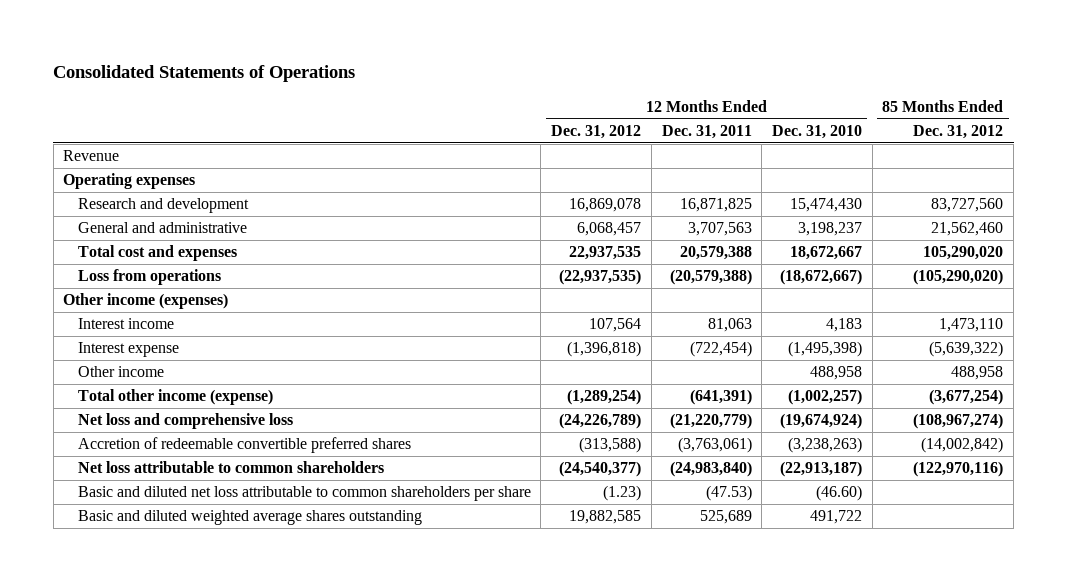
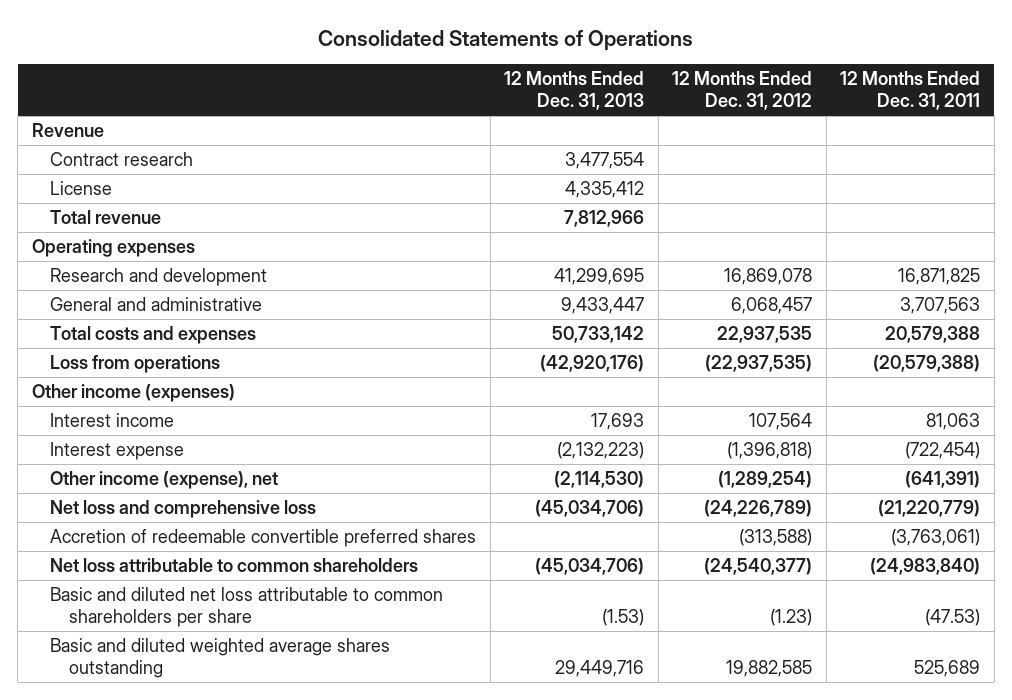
- | 12 Months Ended Dec. 31, 2012 | 12 Months Ended Dec. 31, 2011 | 12 Months Ended Dec. 31, 2010 | 85 Months Ended Dec. 31, 2012
+ | 12 Months Ended Dec. 31, 2013 | 12 Months Ended Dec. 31, 2012 | 12 Months Ended Dec. 31, 2011
+ Contract research | 3,477,554 | |
+ License | 4,335,412 | |
+ Total revenue | 7,812,966 | |
- Total cost and expenses | 22,937,535 | 20,579,388 | 18,672,667 | 105,290,020
+ Total costs and expenses | 50,733,142 | 22,937,535 | 20,579,388
- Other income | | | 488,958 | 488,958
- Total other income (expense) | (1,289,254) | (641,391) | (1,002,257) | (3,677,254)
+ Other income (expense), net | (2,114,530) | (1,289,254) | (641,391)

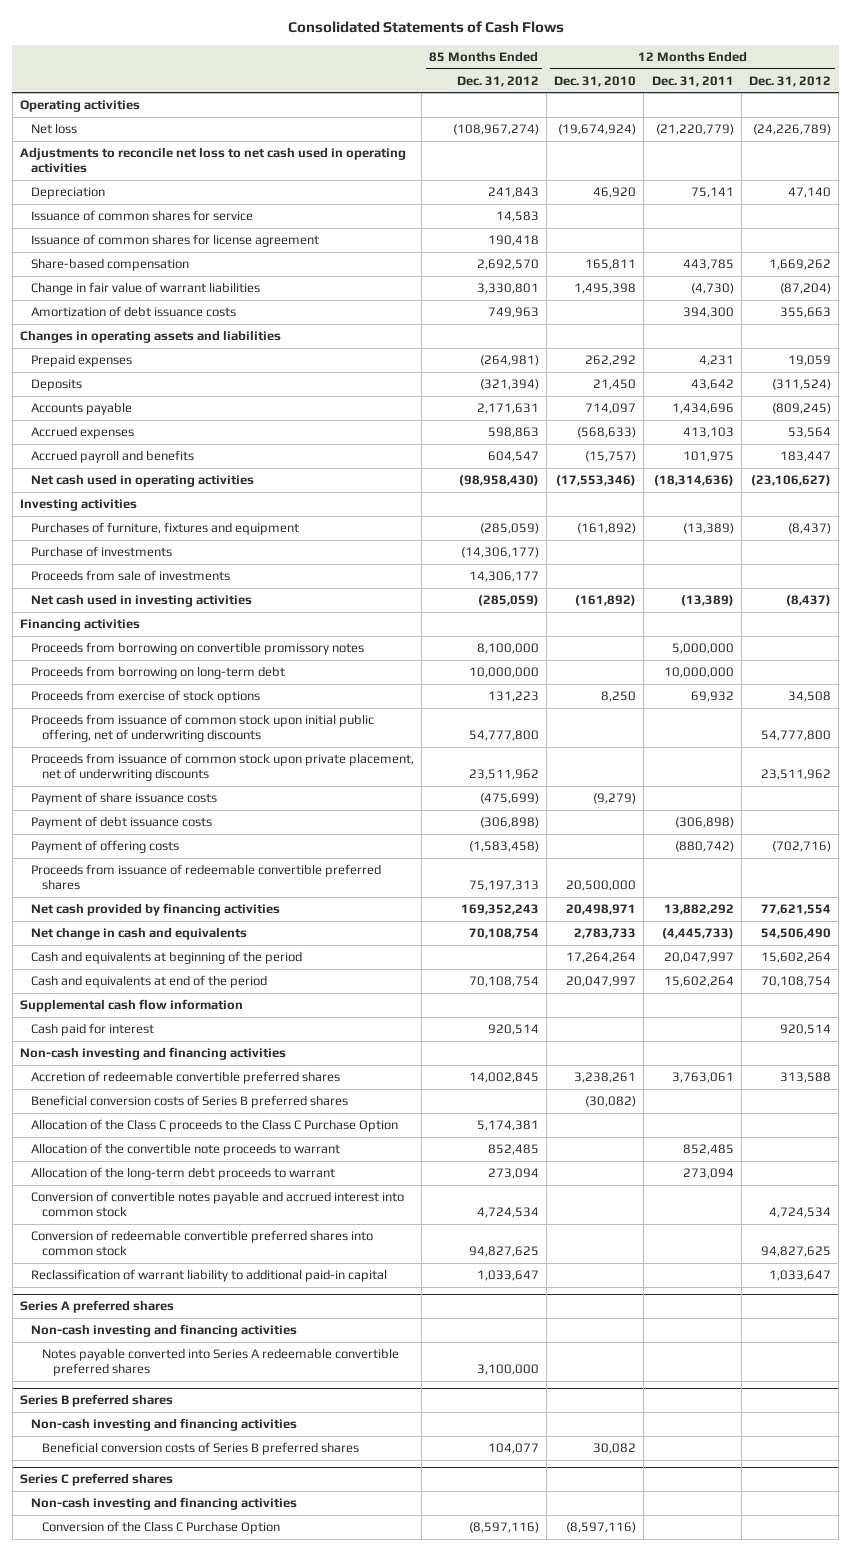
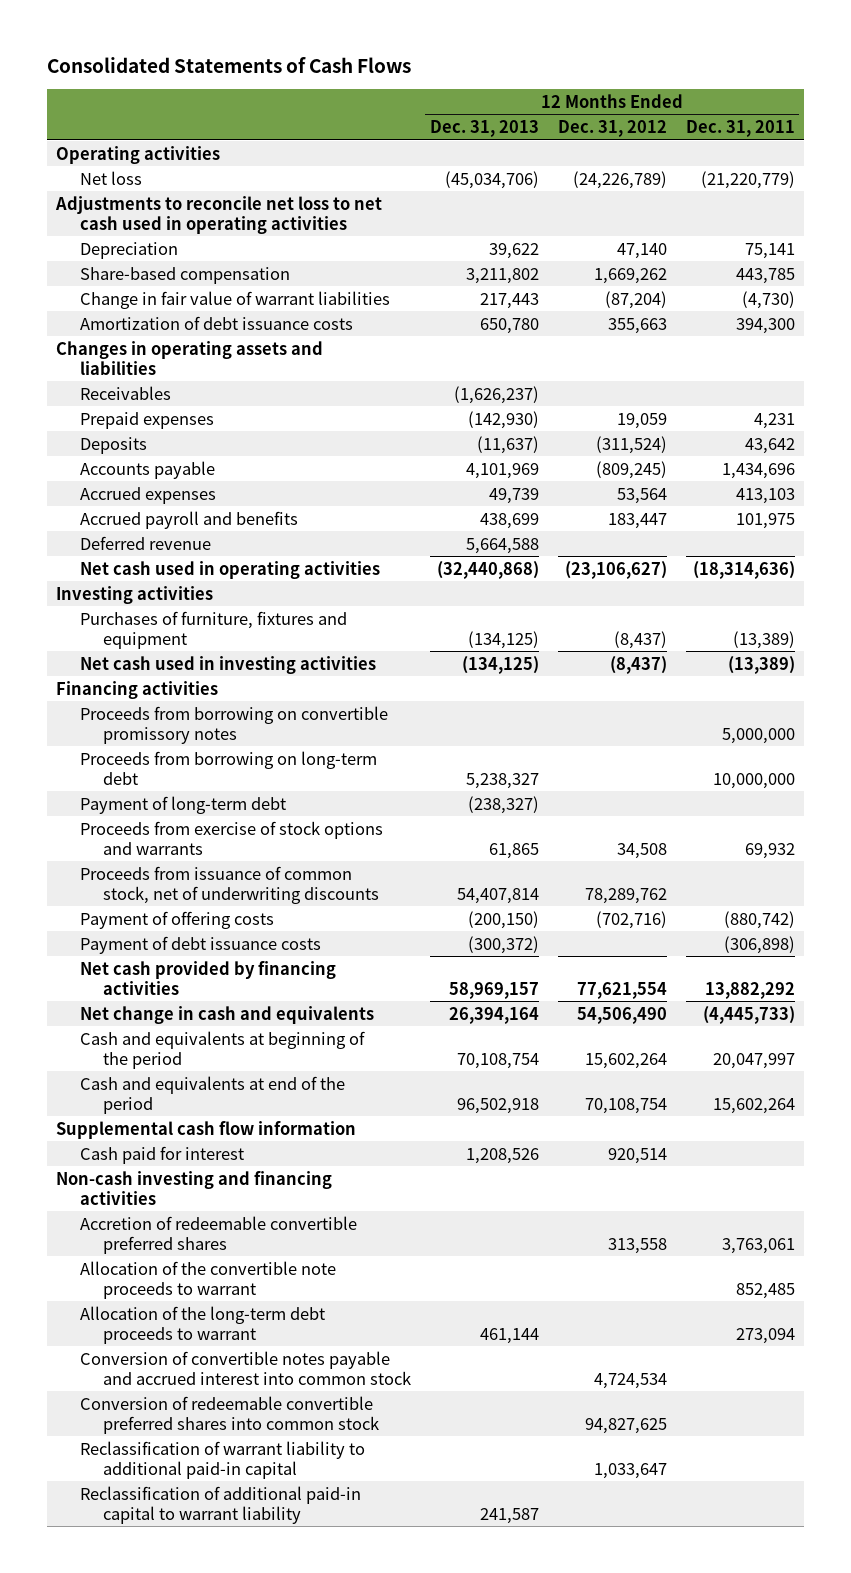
- | 85 Months Ended Dec. 31, 2012 | 12 Months Ended Dec. 31, 2010 | 12 Months Ended Dec. 31, 2011 | 12 Months Ended Dec. 31, 2012
+ | 12 Months Ended Dec. 31, 2013 | 12 Months Ended Dec. 31, 2012 | 12 Months Ended Dec. 31, 2011
- Issuance of common shares for service | 14,583 | | |
- Issuance of common shares for license agreement | 190,418 | | |
+ Receivables | (1,626,237) | |
+ Deferred revenue | 5,664,588 | |
- Purchase of investments | (14,306,177) | | |
- Proceeds from sale of investments | 14,306,177 | | |
- Proceeds from exercise of stock options | 131,223 | 8,250 | 69,932 | 34,508
- Proceeds from issuance of common stock upon initial public offering, net of underwriting discounts | 54,777,800 | | | 54,777,800
- Proceeds from issuance of common stock upon private placement, net of underwriting discounts | 23,511,962 | | | 23,511,962
- Payment of share issuance costs | (475,699) | (9,279) | |
+ Payment of long-term debt | (238,327) | |
+ Proceeds from exercise of stock options and warrants | 61,865 | 34,508 | 69,932
+ Proceeds from issuance of common stock, net of underwriting discounts | 54,407,814 | 78,289,762 |
- Proceeds from issuance of redeemable convertible preferred shares | 75,197,313 | 20,500,000 | |
moved down: Payment of debt issuance costs | (300,372) | | (306,898)
- Accretion of redeemable convertible preferred shares | 14,002,845 | 3,238,261 | 3,763,061 | 313,588
- Beneficial conversion costs of Series B preferred shares | | (30,082) | |
- Allocation of the Class C proceeds to the Class C Purchase Option | 5,174,381 | | |
+ Accretion of redeemable convertible preferred shares | | 313,558 | 3,763,061
- Series A preferred shares
- Non-cash investing and financing activities
- Notes payable converted into Series A redeemable convertible preferred shares | 3,100,000 | | |
- Series B preferred shares
- Non-cash investing and financing activities
- Beneficial conversion costs of Series B preferred shares | 104,077 | 30,082 | |
- Series C preferred shares
- Non-cash investing and financing activities
- Conversion of the Class C Purchase Option | (8,597,116) | (8,597,116) | |
+ Reclassification of additional paid-in capital to warrant liability | 241,587 | |

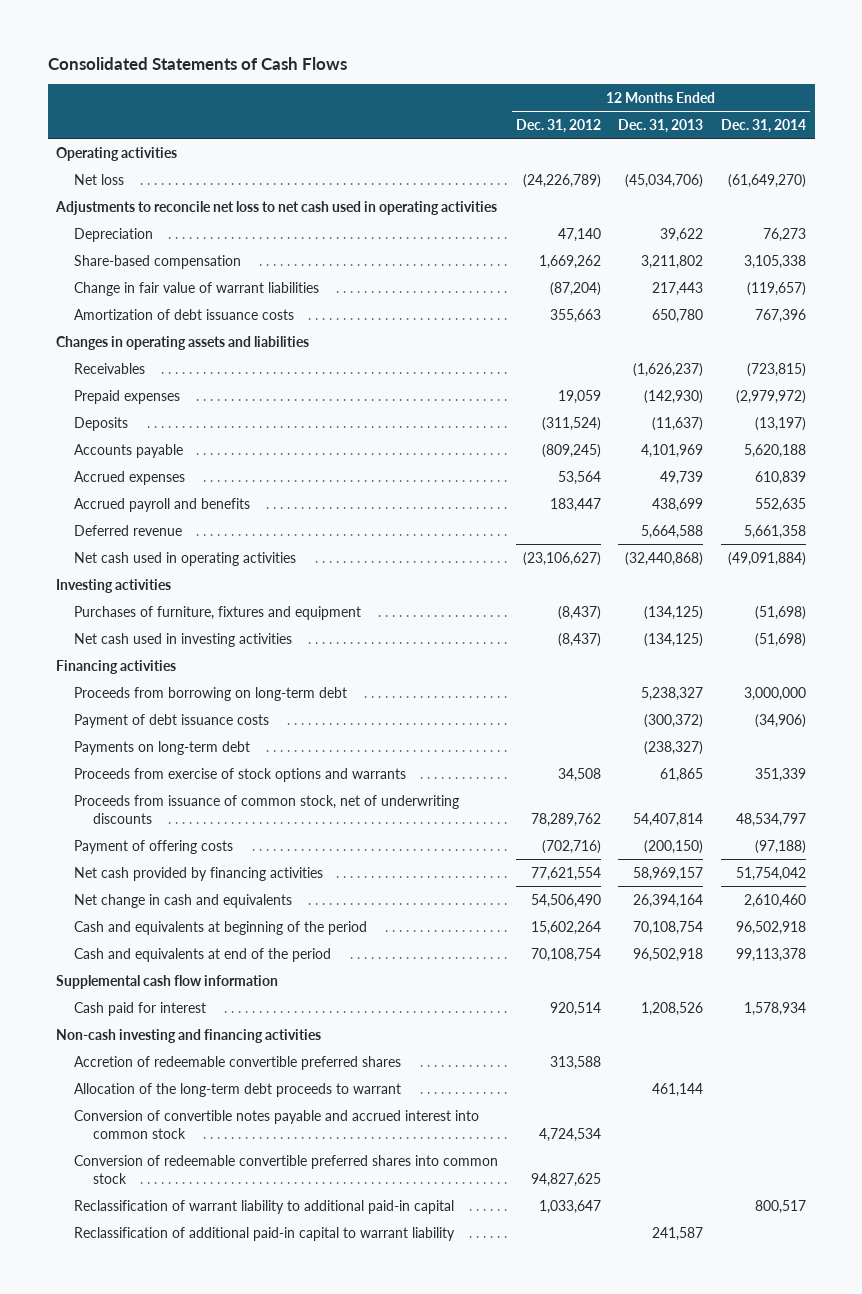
- | 12 Months Ended Dec. 31, 2013 | 12 Months Ended Dec. 31, 2012 | 12 Months Ended Dec. 31, 2011
+ | 12 Months Ended Dec. 31, 2012 | 12 Months Ended Dec. 31, 2013 | 12 Months Ended Dec. 31, 2014
- Proceeds from borrowing on convertible promissory notes | | | 5,000,000
- Payment of long-term debt | (238,327) | |
moved up: Payment of debt issuance costs | | (300,372) | (34,906)
+ Payments on long-term debt | | (238,327) |
- Accretion of redeemable convertible preferred shares | | 313,558 | 3,763,061
- Allocation of the convertible note proceeds to warrant | | | 852,485
+ Accretion of redeemable convertible preferred shares | 313,588 | |

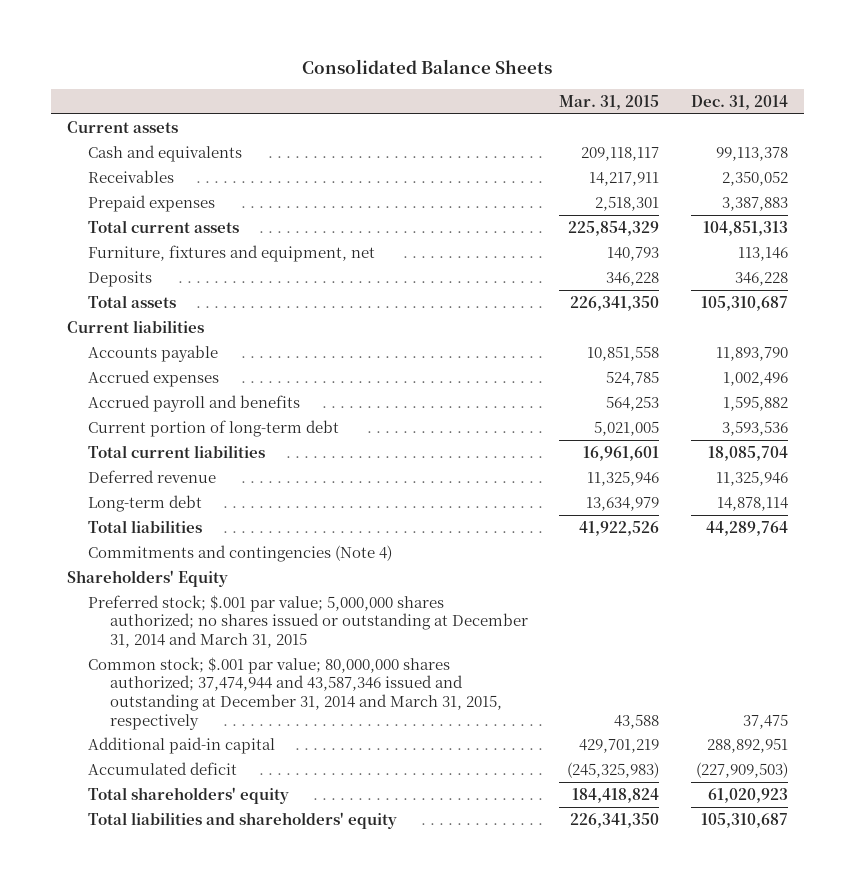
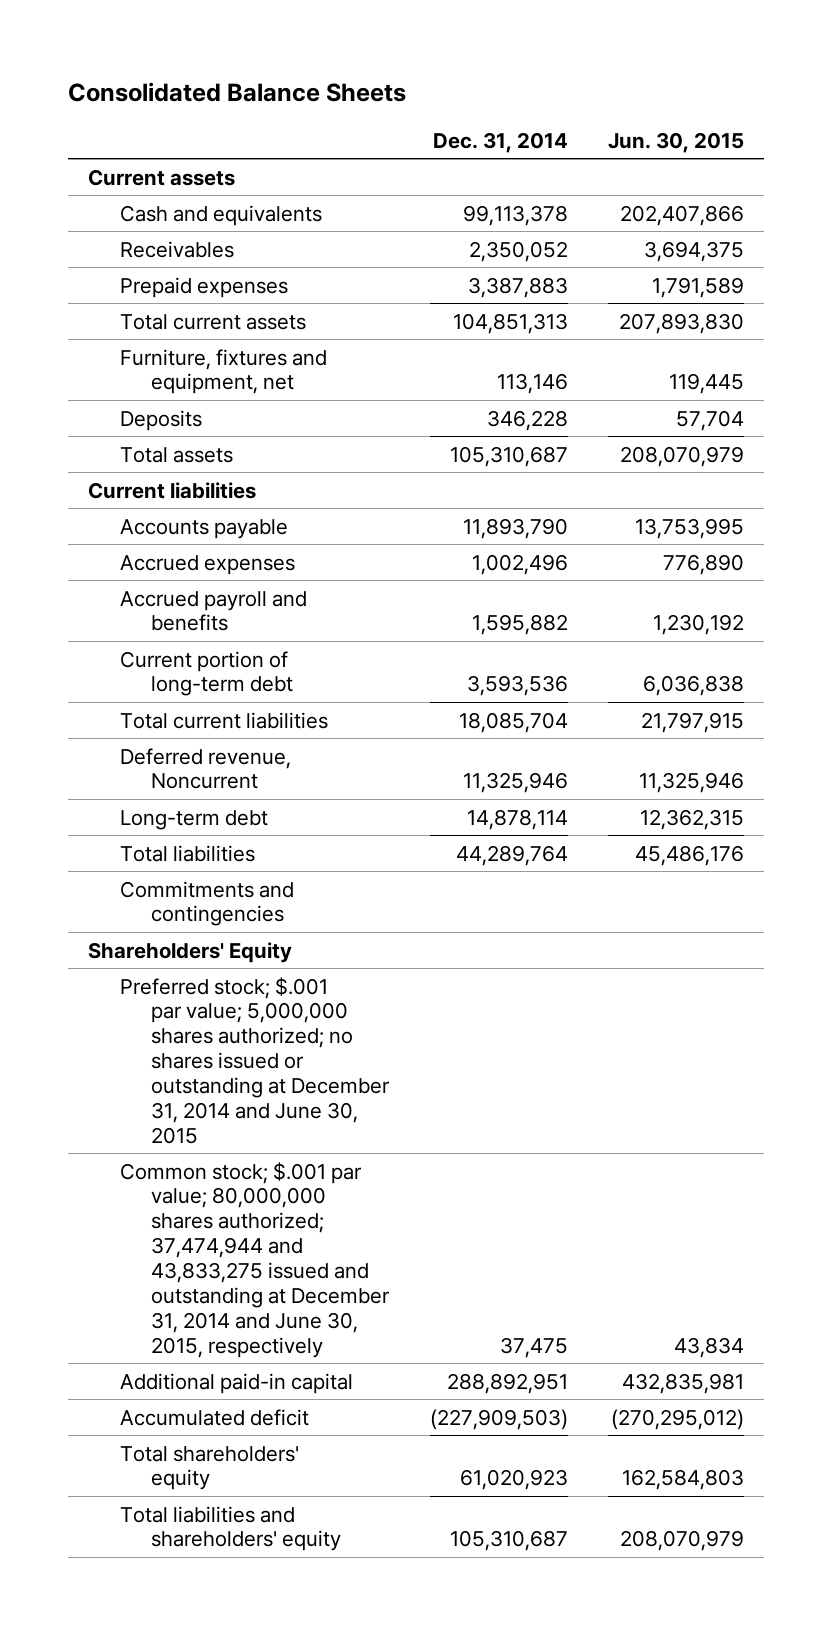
- | Mar. 31, 2015 | Dec. 31, 2014
+ | Dec. 31, 2014 | Jun. 30, 2015
- Deferred revenue | 11,325,946 | 11,325,946
+ Deferred revenue, Noncurrent | 11,325,946 | 11,325,946
- Commitments and contingencies (Note 4)
+ Commitments and contingencies
- Preferred stock; $.001 par value; 5,000,000 shares authorized; no shares issued or outstanding at December 31, 2014 and March 31, 2015
- Common stock; $.001 par value; 80,000,000 shares authorized; 37,474,944 and 43,587,346 issued and outstanding at December 31, 2014 and March 31, 2015, respectively | 43,588 | 37,475
+ Preferred stock; $.001 par value; 5,000,000 shares authorized; no shares issued or outstanding at December 31, 2014 and June 30, 2015
+ Common stock; $.001 par value; 80,000,000 shares authorized; 37,474,944 and 43,833,275 issued and outstanding at December 31, 2014 and June 30, 2015, respectively | 37,475 | 43,834

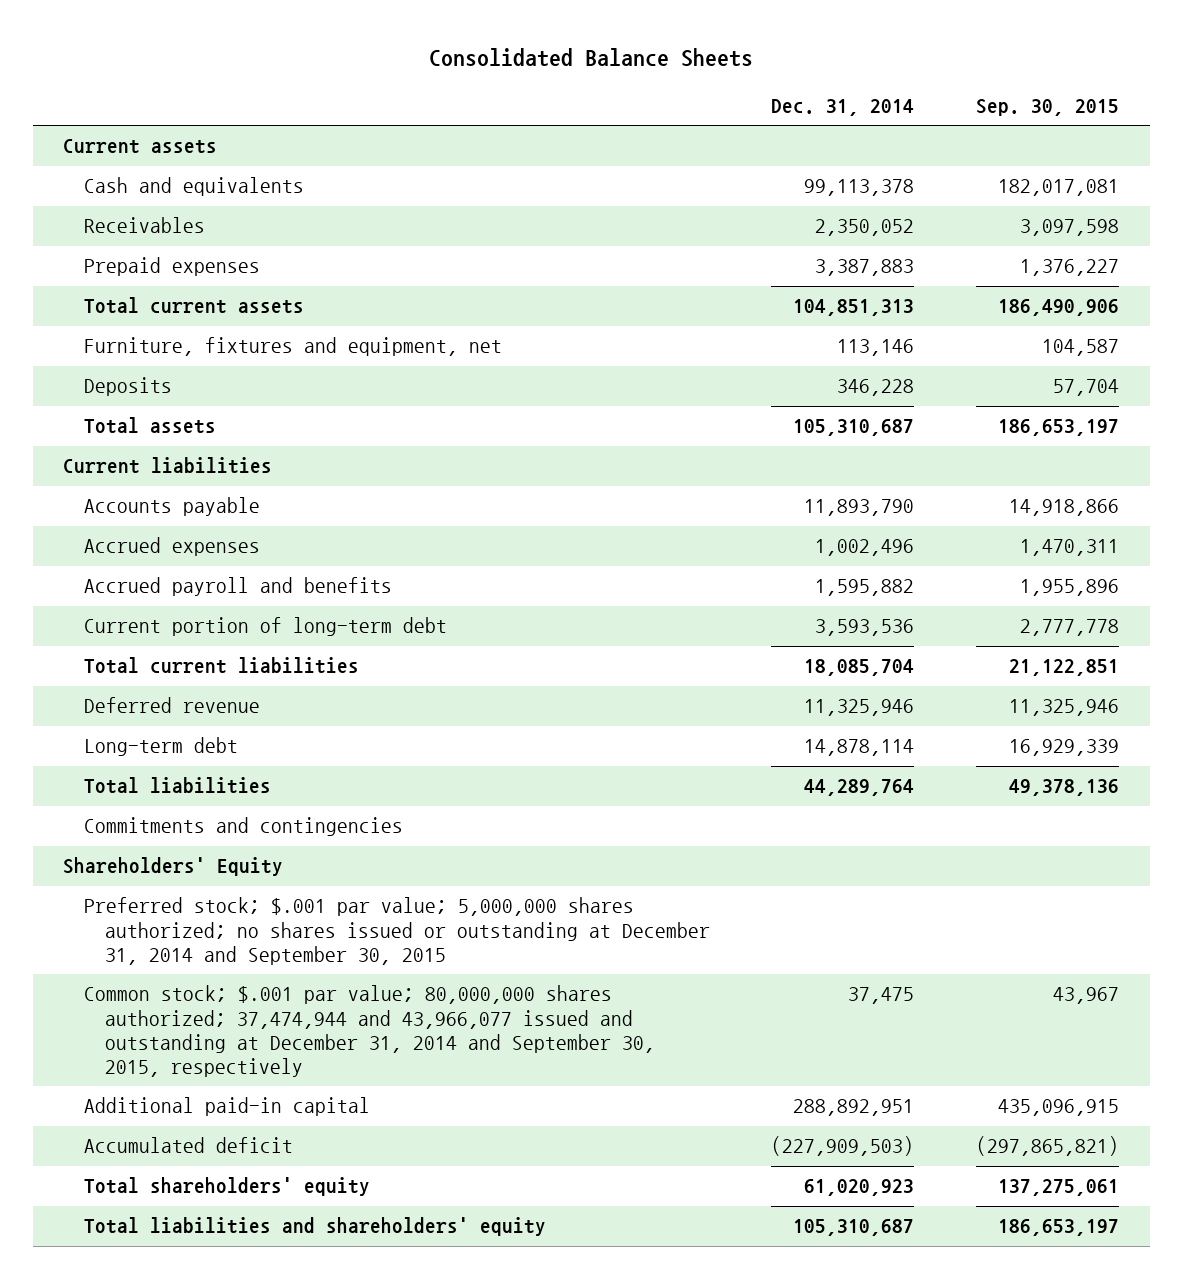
- | Dec. 31, 2014 | Jun. 30, 2015
+ | Dec. 31, 2014 | Sep. 30, 2015
- Deferred revenue, Noncurrent | 11,325,946 | 11,325,946
+ Deferred revenue | 11,325,946 | 11,325,946
- Preferred stock; $.001 par value; 5,000,000 shares authorized; no shares issued or outstanding at December 31, 2014 and June 30, 2015
- Common stock; $.001 par value; 80,000,000 shares authorized; 37,474,944 and 43,833,275 issued and outstanding at December 31, 2014 and June 30, 2015, respectively | 37,475 | 43,834
+ Preferred stock; $.001 par value; 5,000,000 shares authorized; no shares issued or outstanding at December 31, 2014 and September 30, 2015
+ Common stock; $.001 par value; 80,000,000 shares authorized; 37,474,944 and 43,966,077 issued and outstanding at December 31, 2014 and September 30, 2015, respectively | 37,475 | 43,967

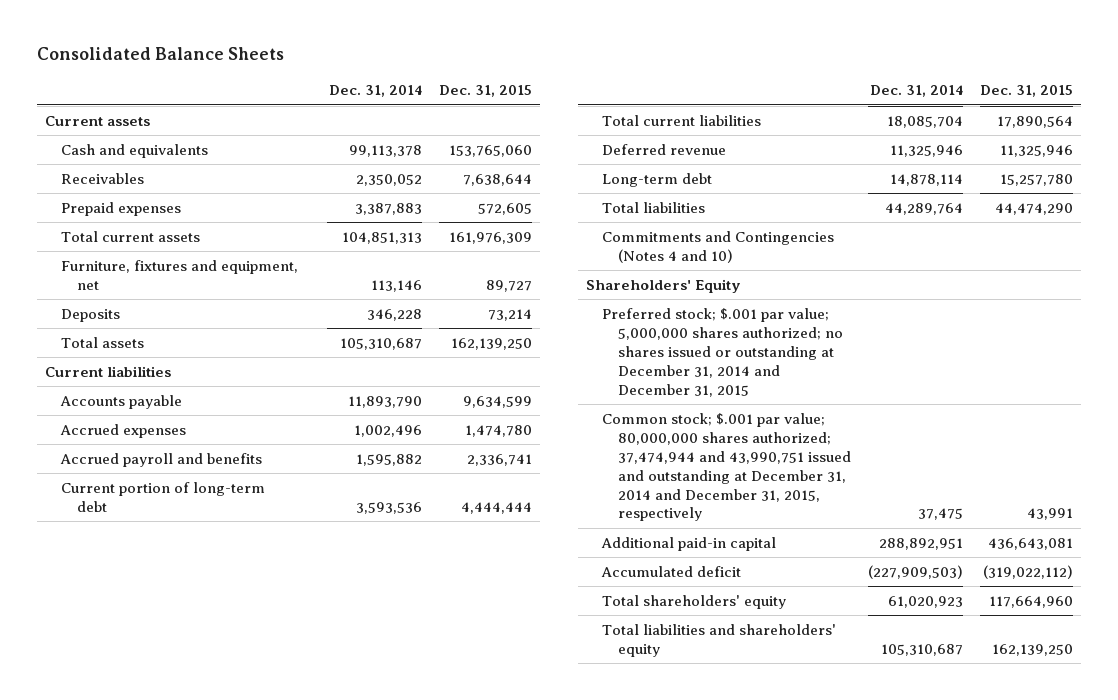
- | Dec. 31, 2014 | Sep. 30, 2015
+ | Dec. 31, 2014 | Dec. 31, 2015
- Commitments and contingencies
+ Commitments and Contingencies (Notes 4 and 10)
- Preferred stock; $.001 par value; 5,000,000 shares authorized; no shares issued or outstanding at December 31, 2014 and September 30, 2015
- Common stock; $.001 par value; 80,000,000 shares authorized; 37,474,944 and 43,966,077 issued and outstanding at December 31, 2014 and September 30, 2015, respectively | 37,475 | 43,967
+ Preferred stock; $.001 par value; 5,000,000 shares authorized; no shares issued or outstanding at December 31, 2014 and December 31, 2015
+ Common stock; $.001 par value; 80,000,000 shares authorized; 37,474,944 and 43,990,751 issued and outstanding at December 31, 2014 and December 31, 2015, respectively | 37,475 | 43,991

